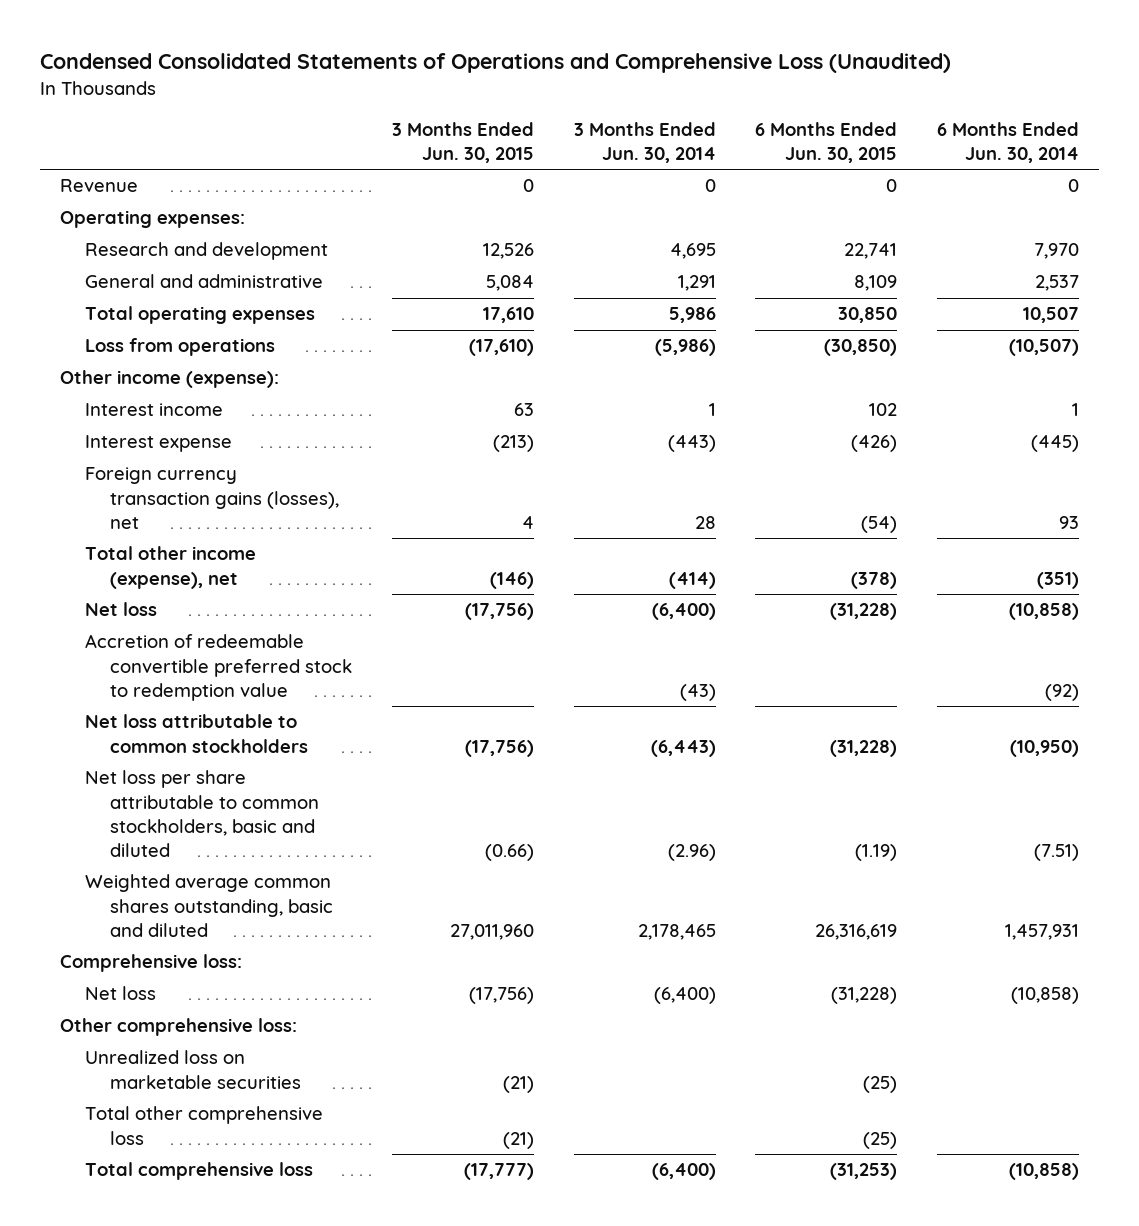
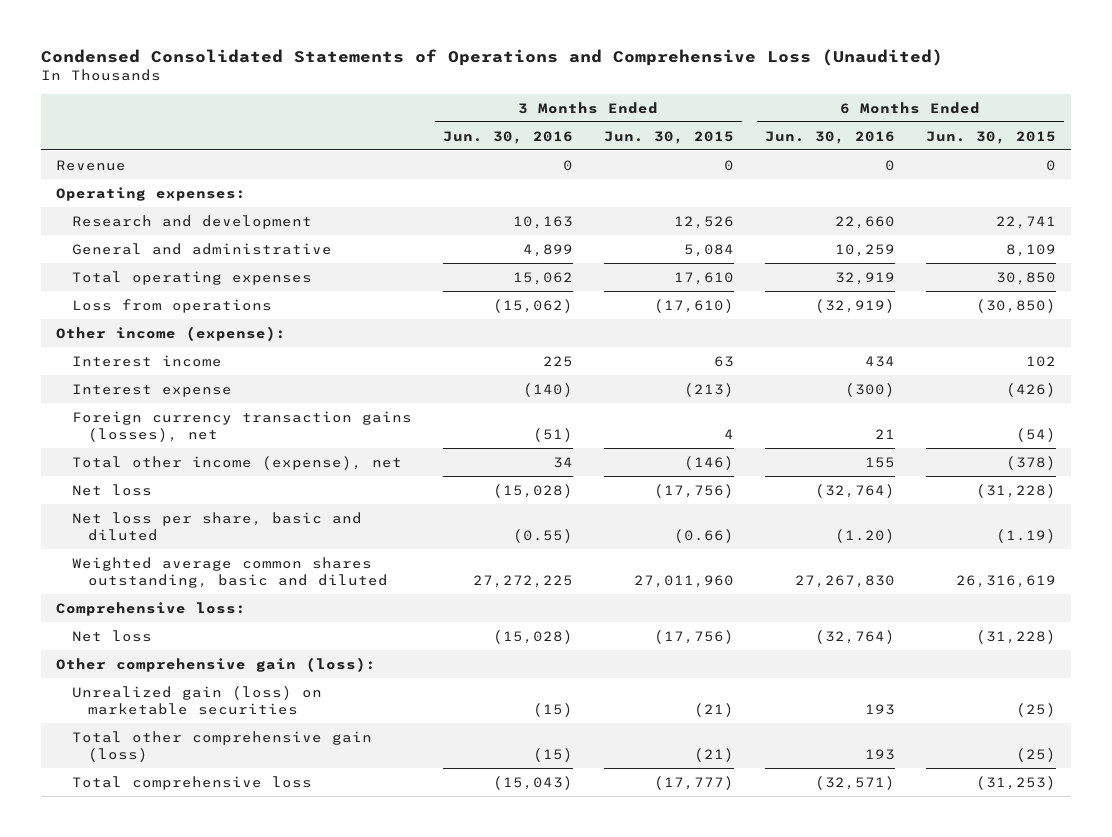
- | 3 Months Ended Jun. 30, 2015 | 3 Months Ended Jun. 30, 2014 | 6 Months Ended Jun. 30, 2015 | 6 Months Ended Jun. 30, 2014
+ | 3 Months Ended Jun. 30, 2016 | 3 Months Ended Jun. 30, 2015 | 6 Months Ended Jun. 30, 2016 | 6 Months Ended Jun. 30, 2015
- Accretion of redeemable convertible preferred stock to redemption value | | (43) | | (92)
- Net loss attributable to common stockholders | (17,756) | (6,443) | (31,228) | (10,950)
- Net loss per share attributable to common stockholders, basic and diluted | (0.66) | (2.96) | (1.19) | (7.51)
+ Net loss per share, basic and diluted | (0.55) | (0.66) | (1.20) | (1.19)
- Other comprehensive loss:
- Unrealized loss on marketable securities | (21) | | (25) |
- Total other comprehensive loss | (21) | | (25) |
+ Other comprehensive gain (loss):
+ Unrealized gain (loss) on marketable securities | (15) | (21) | 193 | (25)
+ Total other comprehensive gain (loss) | (15) | (21) | 193 | (25)

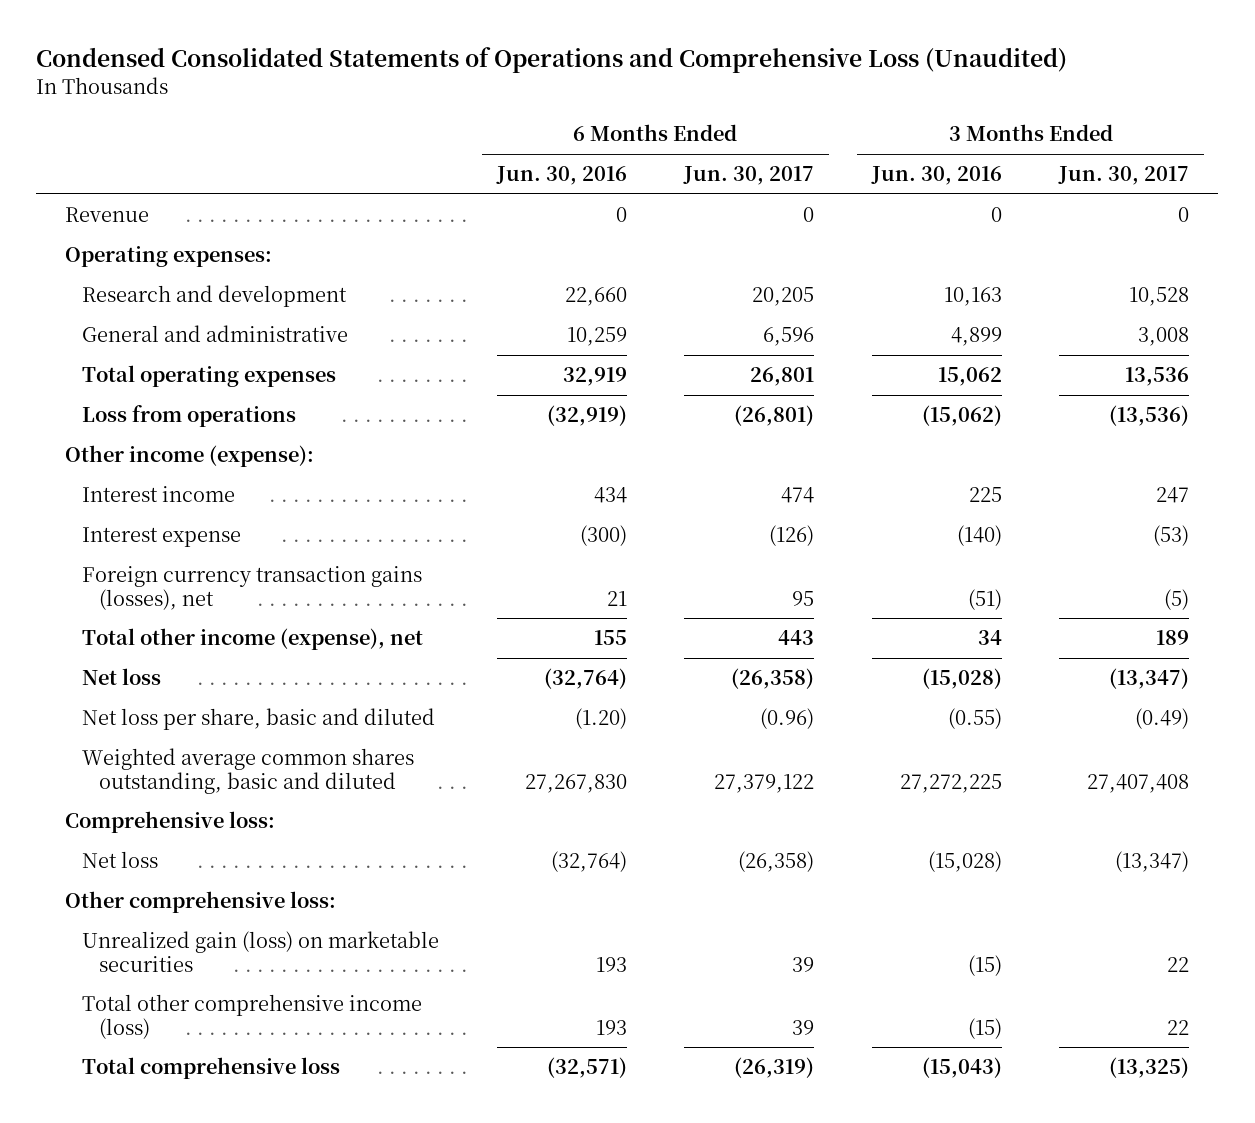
- | 3 Months Ended Jun. 30, 2016 | 3 Months Ended Jun. 30, 2015 | 6 Months Ended Jun. 30, 2016 | 6 Months Ended Jun. 30, 2015
+ | 6 Months Ended Jun. 30, 2016 | 6 Months Ended Jun. 30, 2017 | 3 Months Ended Jun. 30, 2016 | 3 Months Ended Jun. 30, 2017
- Other comprehensive gain (loss):
+ Other comprehensive loss:
- Total other comprehensive gain (loss) | (15) | (21) | 193 | (25)
+ Total other comprehensive income (loss) | 193 | 39 | (15) | 22

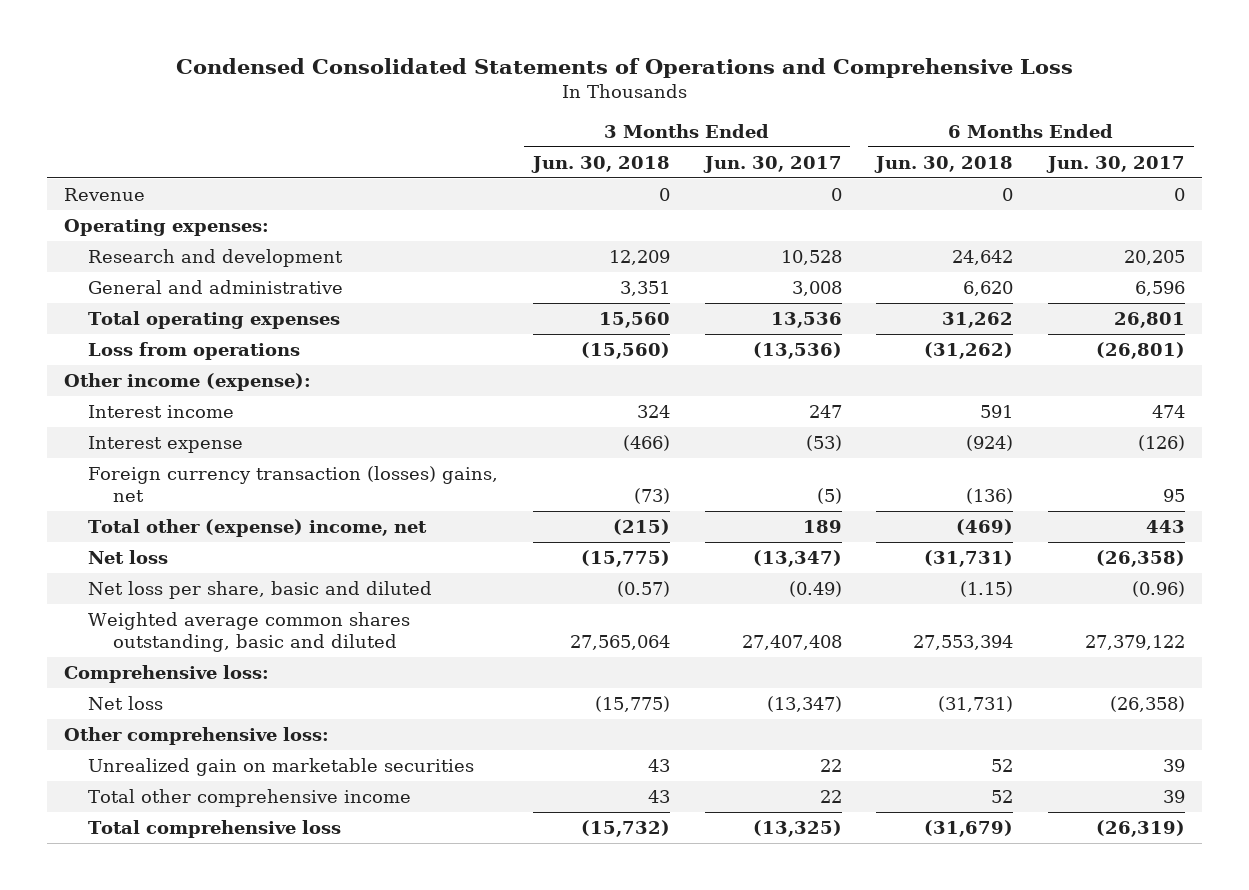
- Condensed Consolidated Statements of Operations and Comprehensive Loss (Unaudited)
+ Condensed Consolidated Statements of Operations and Comprehensive Loss
- | 6 Months Ended Jun. 30, 2016 | 6 Months Ended Jun. 30, 2017 | 3 Months Ended Jun. 30, 2016 | 3 Months Ended Jun. 30, 2017
+ | 3 Months Ended Jun. 30, 2018 | 3 Months Ended Jun. 30, 2017 | 6 Months Ended Jun. 30, 2018 | 6 Months Ended Jun. 30, 2017
- Foreign currency transaction gains (losses), net | 21 | 95 | (51) | (5)
- Total other income (expense), net | 155 | 443 | 34 | 189
+ Foreign currency transaction (losses) gains, net | (73) | (5) | (136) | 95
+ Total other (expense) income, net | (215) | 189 | (469) | 443
- Unrealized gain (loss) on marketable securities | 193 | 39 | (15) | 22
- Total other comprehensive income (loss) | 193 | 39 | (15) | 22
+ Unrealized gain on marketable securities | 43 | 22 | 52 | 39
+ Total other comprehensive income | 43 | 22 | 52 | 39

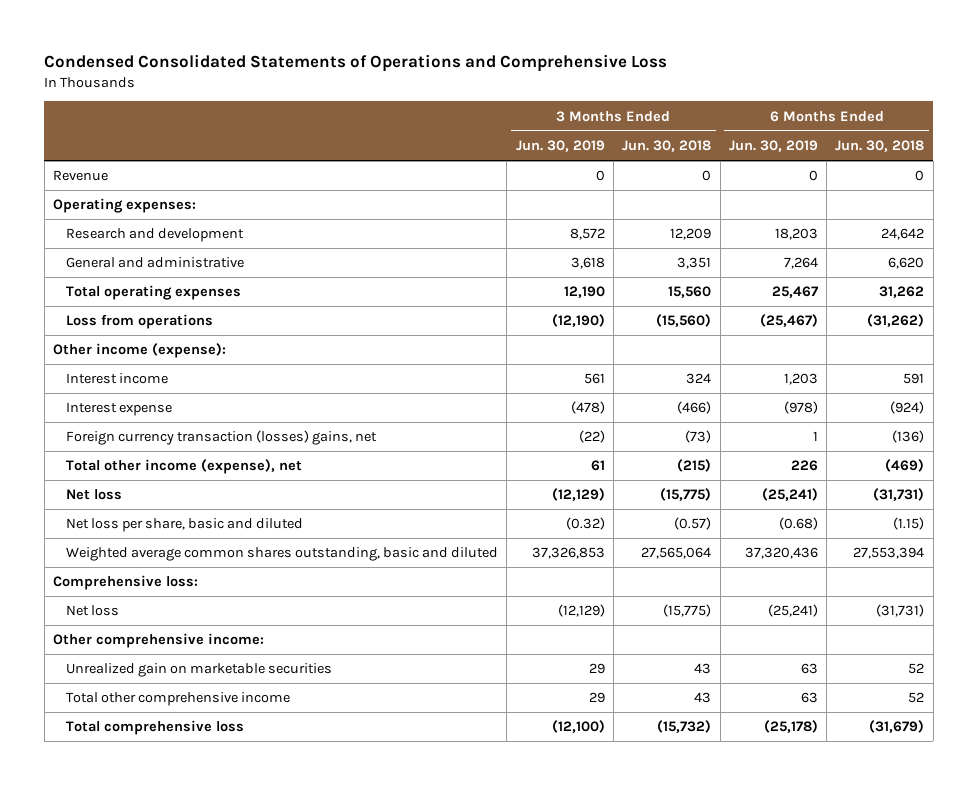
- | 3 Months Ended Jun. 30, 2018 | 3 Months Ended Jun. 30, 2017 | 6 Months Ended Jun. 30, 2018 | 6 Months Ended Jun. 30, 2017
+ | 3 Months Ended Jun. 30, 2019 | 3 Months Ended Jun. 30, 2018 | 6 Months Ended Jun. 30, 2019 | 6 Months Ended Jun. 30, 2018
- Total other (expense) income, net | (215) | 189 | (469) | 443
+ Total other income (expense), net | 61 | (215) | 226 | (469)
- Other comprehensive loss:
+ Other comprehensive income:

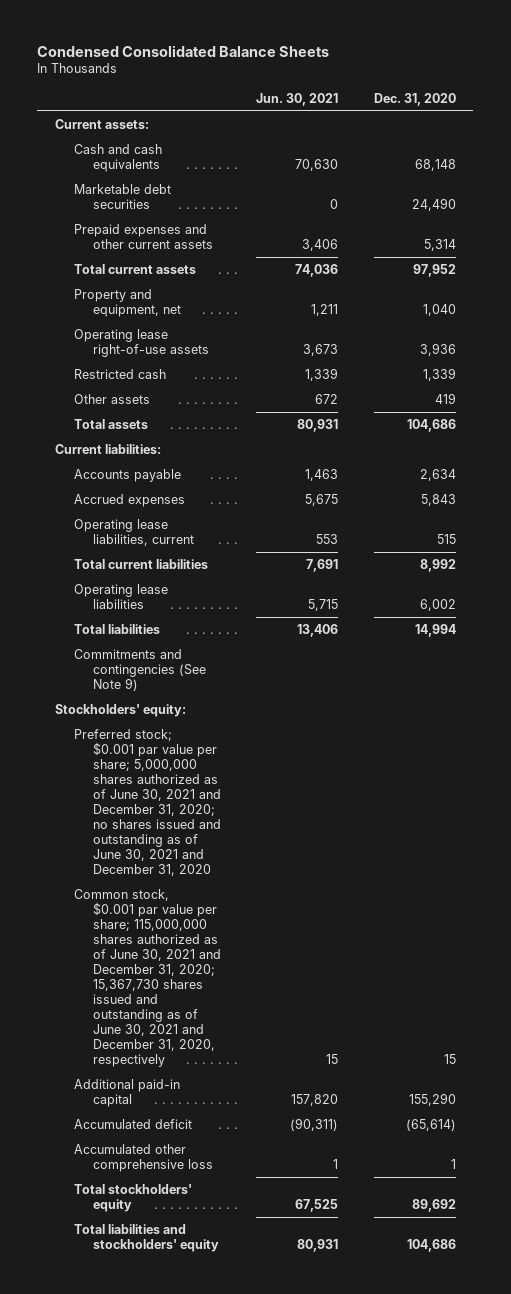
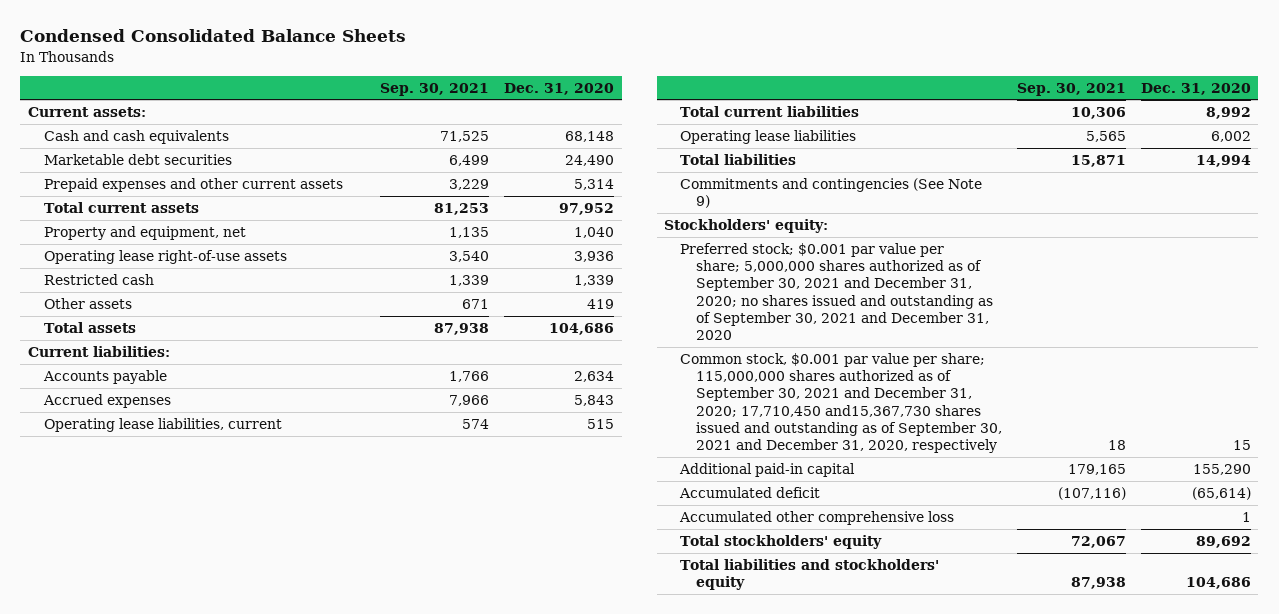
- | Jun. 30, 2021 | Dec. 31, 2020
+ | Sep. 30, 2021 | Dec. 31, 2020
- Preferred stock; $0.001 par value per share; 5,000,000 shares authorized as of June 30, 2021 and December 31, 2020; no shares issued and outstanding as of June 30, 2021 and December 31, 2020
- Common stock, $0.001 par value per share; 115,000,000 shares authorized as of June 30, 2021 and December 31, 2020; 15,367,730 shares issued and outstanding as of June 30, 2021 and December 31, 2020, respectively | 15 | 15
+ Preferred stock; $0.001 par value per share; 5,000,000 shares authorized as of September 30, 2021 and December 31, 2020; no shares issued and outstanding as of September 30, 2021 and December 31, 2020
+ Common stock, $0.001 par value per share; 115,000,000 shares authorized as of September 30, 2021 and December 31, 2020; 17,710,450 and15,367,730 shares issued and outstanding as of September 30, 2021 and December 31, 2020, respectively | 18 | 15

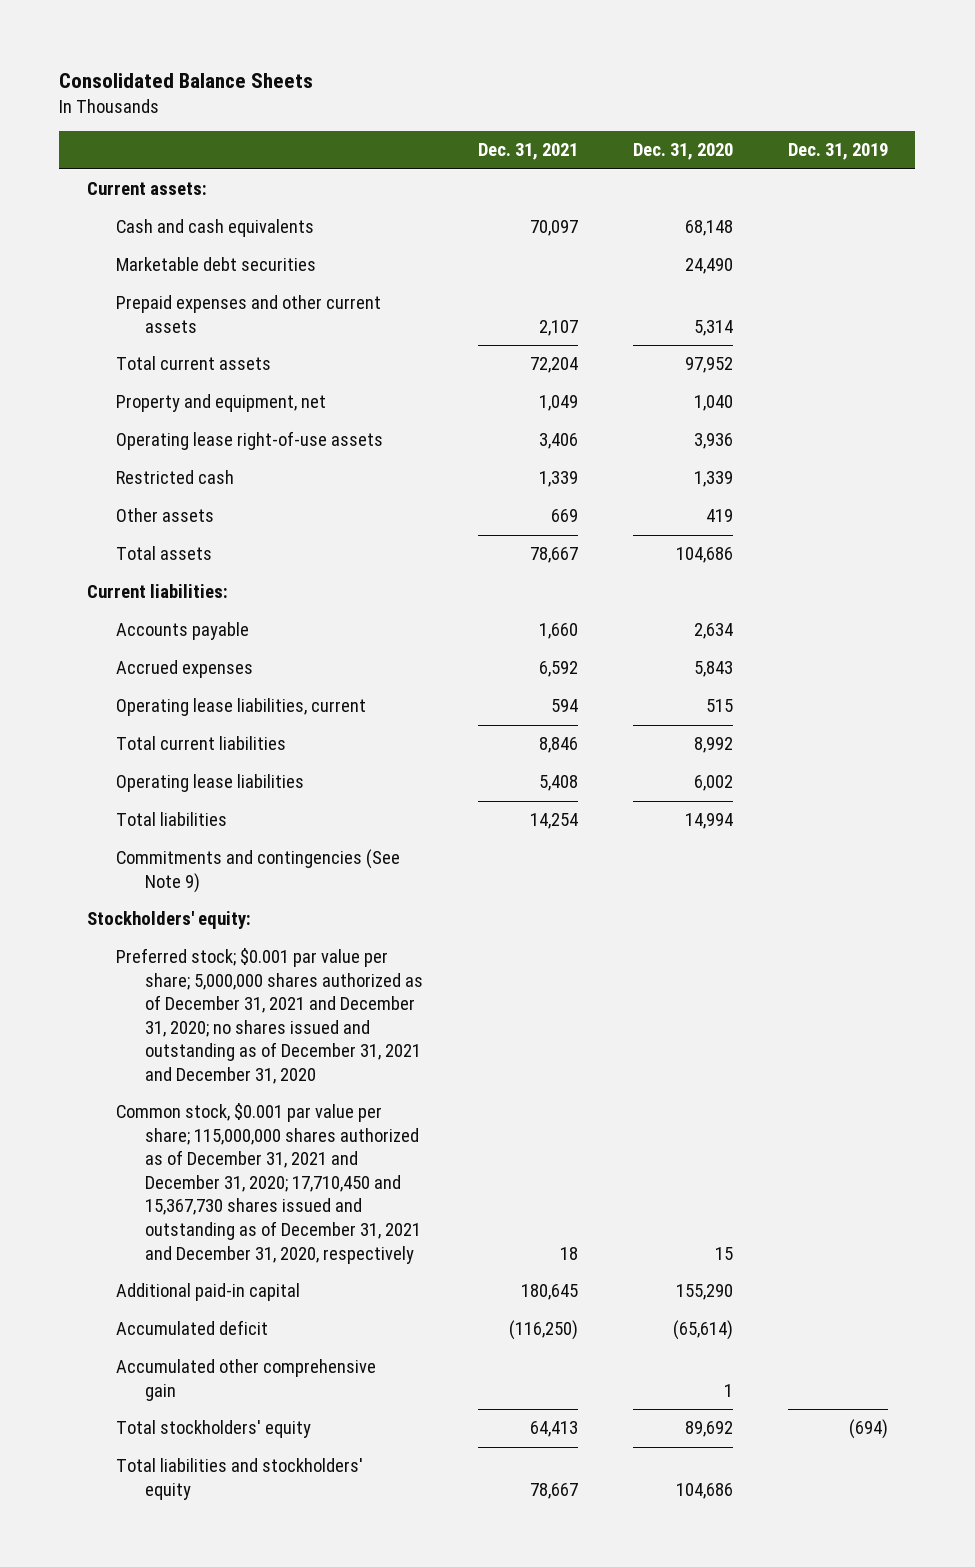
- Condensed Consolidated Balance Sheets
+ Consolidated Balance Sheets
- | Sep. 30, 2021 | Dec. 31, 2020
+ | Dec. 31, 2021 | Dec. 31, 2020 | Dec. 31, 2019
- Preferred stock; $0.001 par value per share; 5,000,000 shares authorized as of September 30, 2021 and December 31, 2020; no shares issued and outstanding as of September 30, 2021 and December 31, 2020
- Common stock, $0.001 par value per share; 115,000,000 shares authorized as of September 30, 2021 and December 31, 2020; 17,710,450 and15,367,730 shares issued and outstanding as of September 30, 2021 and December 31, 2020, respectively | 18 | 15
+ Preferred stock; $0.001 par value per share; 5,000,000 shares authorized as of December 31, 2021 and December 31, 2020; no shares issued and outstanding as of December 31, 2021 and December 31, 2020
+ Common stock, $0.001 par value per share; 115,000,000 shares authorized as of December 31, 2021 and December 31, 2020; 17,710,450 and 15,367,730 shares issued and outstanding as of December 31, 2021 and December 31, 2020, respectively | 18 | 15 |
- Accumulated other comprehensive loss | | 1
+ Accumulated other comprehensive gain | | 1 |

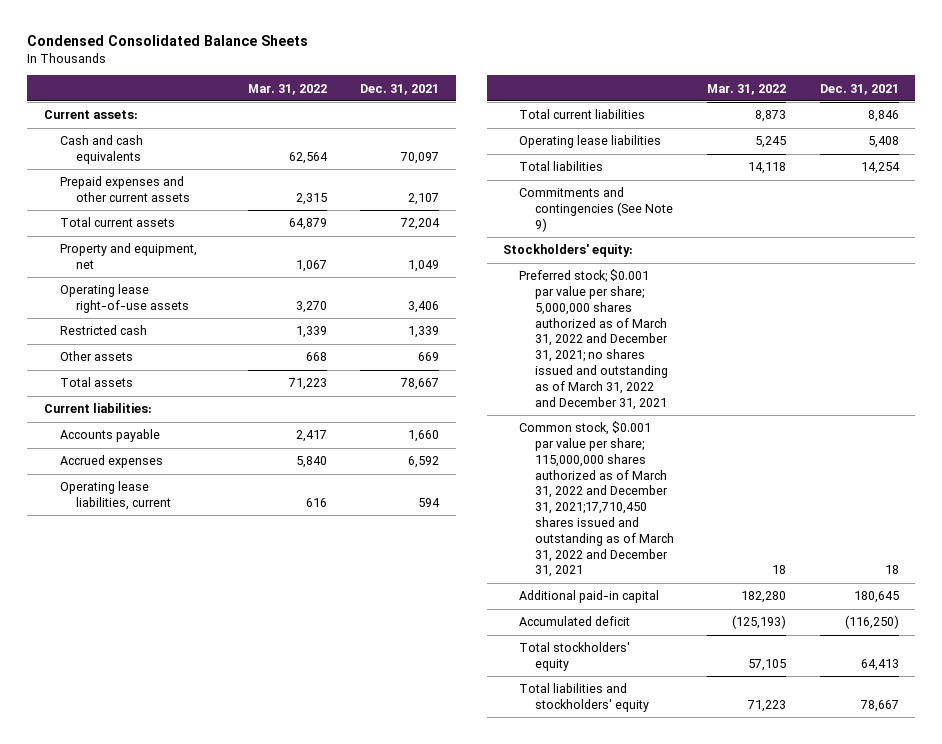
- Consolidated Balance Sheets
+ Condensed Consolidated Balance Sheets
- | Dec. 31, 2021 | Dec. 31, 2020 | Dec. 31, 2019
+ | Mar. 31, 2022 | Dec. 31, 2021
- Marketable debt securities | | 24,490 |
- Preferred stock; $0.001 par value per share; 5,000,000 shares authorized as of December 31, 2021 and December 31, 2020; no shares issued and outstanding as of December 31, 2021 and December 31, 2020
- Common stock, $0.001 par value per share; 115,000,000 shares authorized as of December 31, 2021 and December 31, 2020; 17,710,450 and 15,367,730 shares issued and outstanding as of December 31, 2021 and December 31, 2020, respectively | 18 | 15 |
+ Preferred stock; $0.001 par value per share; 5,000,000 shares authorized as of March 31, 2022 and December 31, 2021; no shares issued and outstanding as of March 31, 2022 and December 31, 2021
+ Common stock, $0.001 par value per share; 115,000,000 shares authorized as of March 31, 2022 and December 31, 2021;17,710,450 shares issued and outstanding as of March 31, 2022 and December 31, 2021 | 18 | 18
- Accumulated other comprehensive gain | | 1 |

